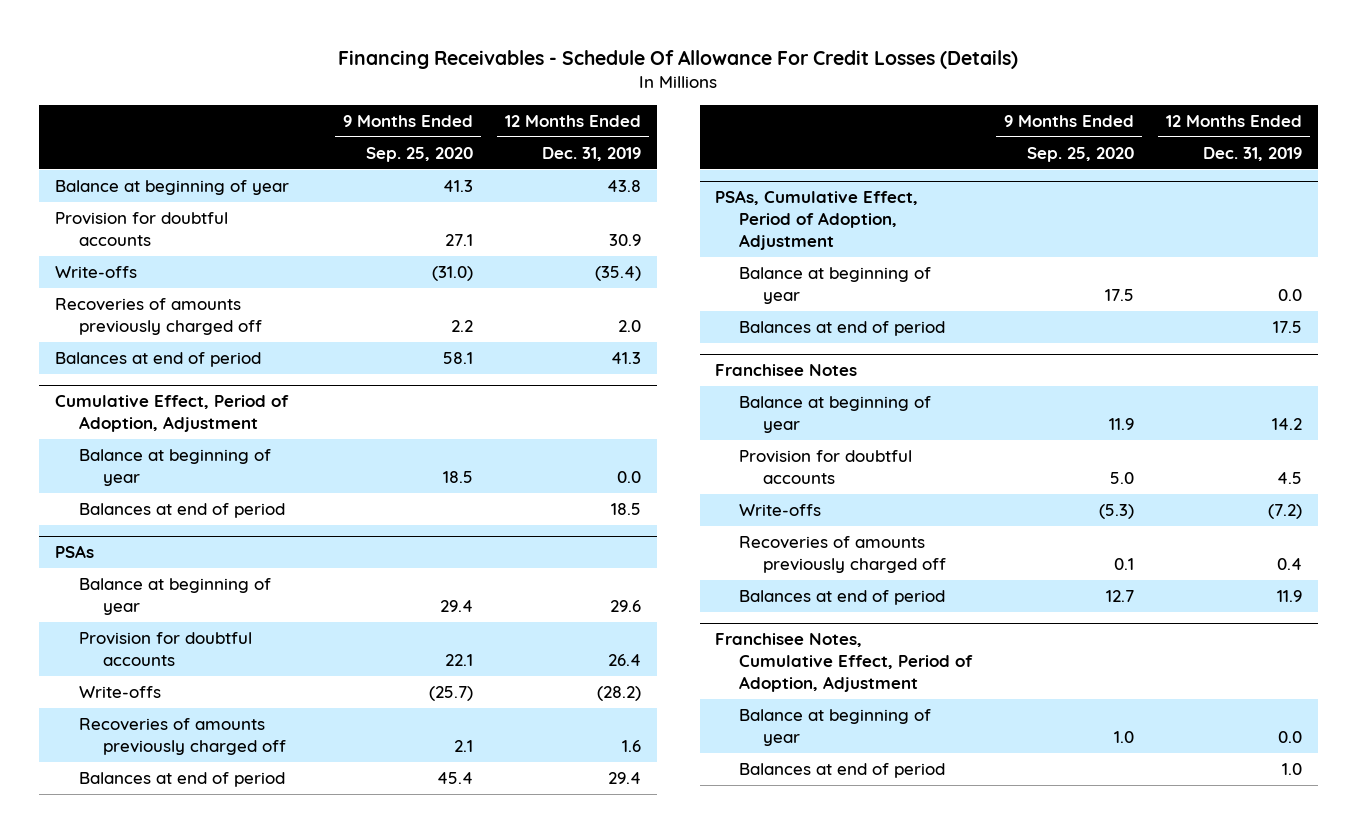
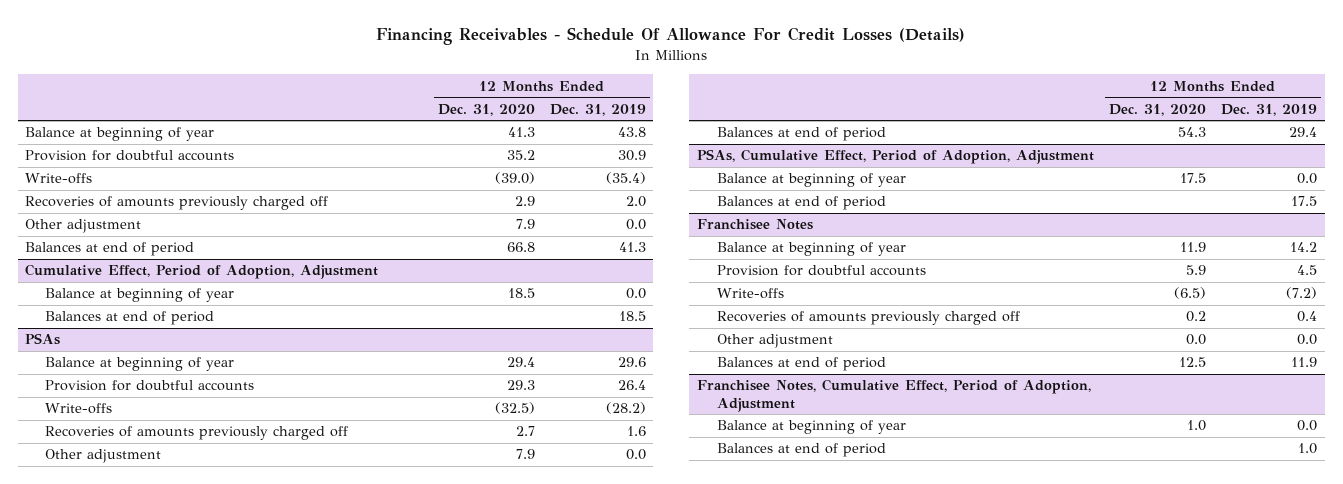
- | 9 Months Ended Sep. 25, 2020 | 12 Months Ended Dec. 31, 2019
+ | 12 Months Ended Dec. 31, 2020 | 12 Months Ended Dec. 31, 2019
+ Other adjustment | 7.9 | 0.0
@ PSAs
+ Other adjustment | 7.9 | 0.0
@ Franchisee Notes
+ Other adjustment | 0.0 | 0.0

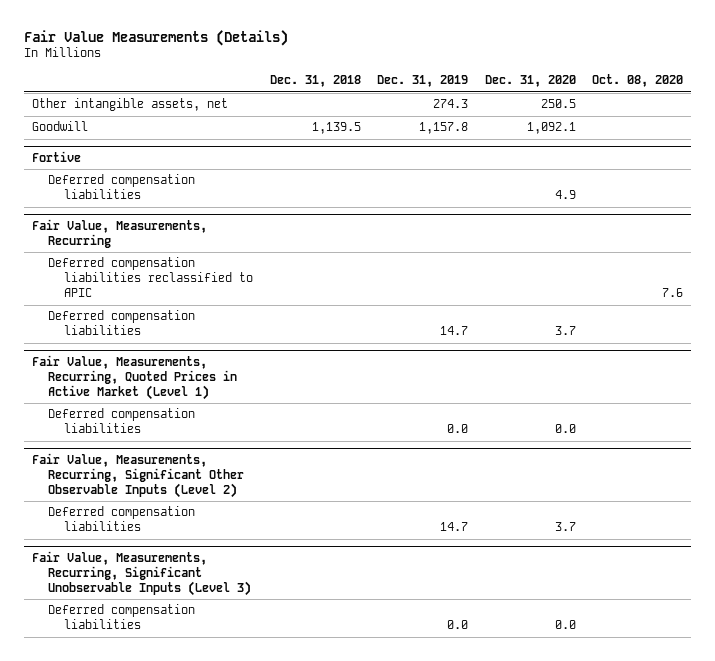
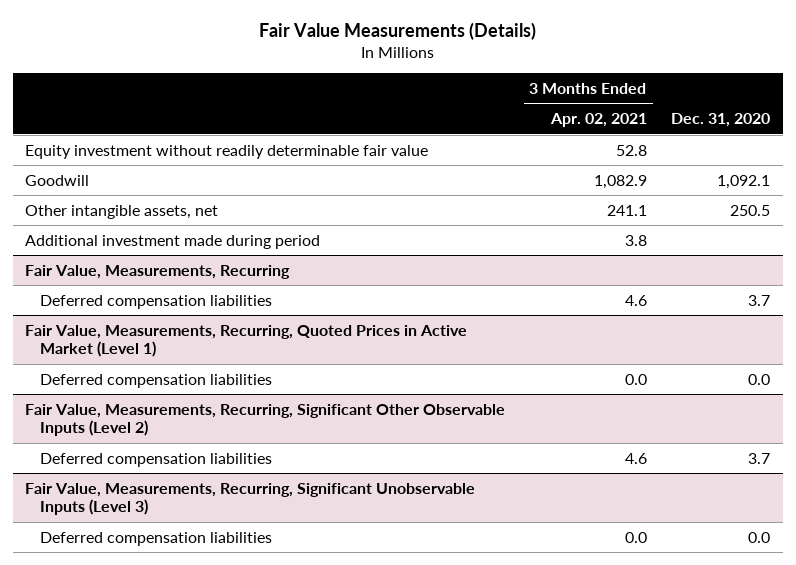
- | Dec. 31, 2018 | Dec. 31, 2019 | Dec. 31, 2020 | Oct. 08, 2020
+ | 3 Months Ended Apr. 02, 2021 | Dec. 31, 2020
+ Equity investment without readily determinable fair value | 52.8 |
- Fortive
- Deferred compensation liabilities | | | 4.9 |
moved down: Other intangible assets, net | 241.1 | 250.5
+ Additional investment made during period | 3.8 |
@ Fair Value, Measurements, Recurring
- Deferred compensation liabilities reclassified to APIC | | | | 7.6

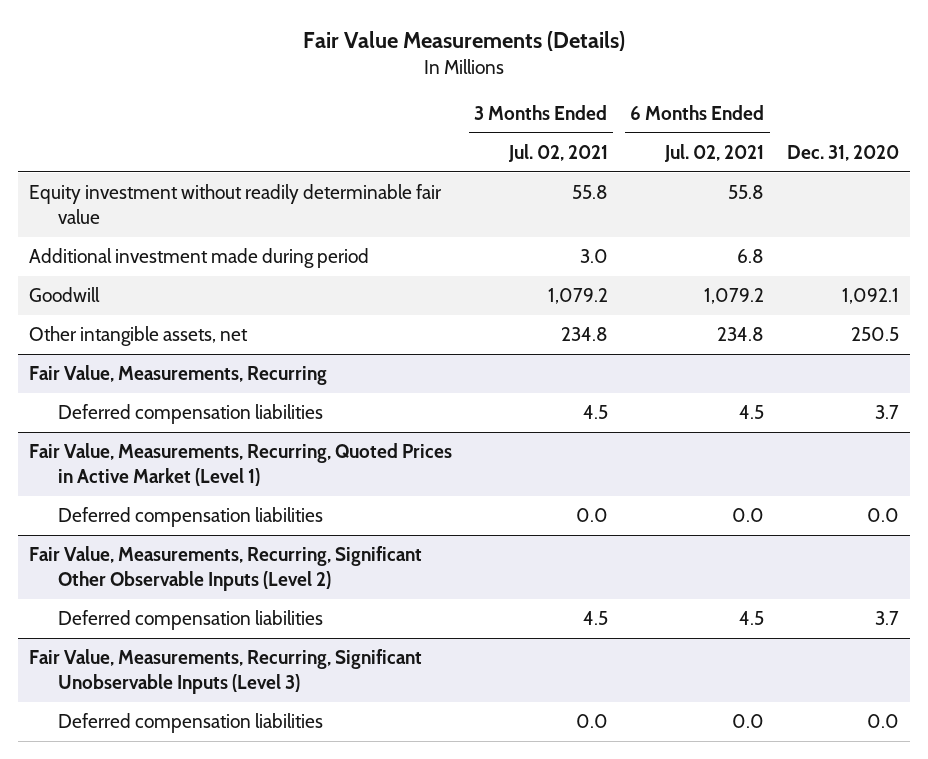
- | 3 Months Ended Apr. 02, 2021 | Dec. 31, 2020
+ | 3 Months Ended Jul. 02, 2021 | 6 Months Ended Jul. 02, 2021 | Dec. 31, 2020
moved up: Additional investment made during period | 3.0 | 6.8 |

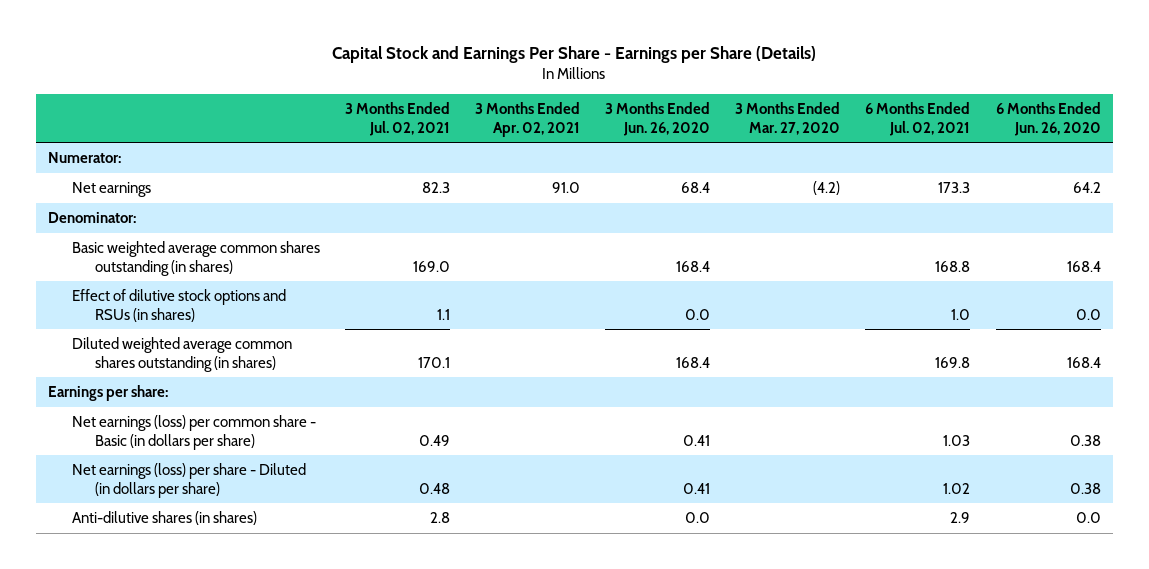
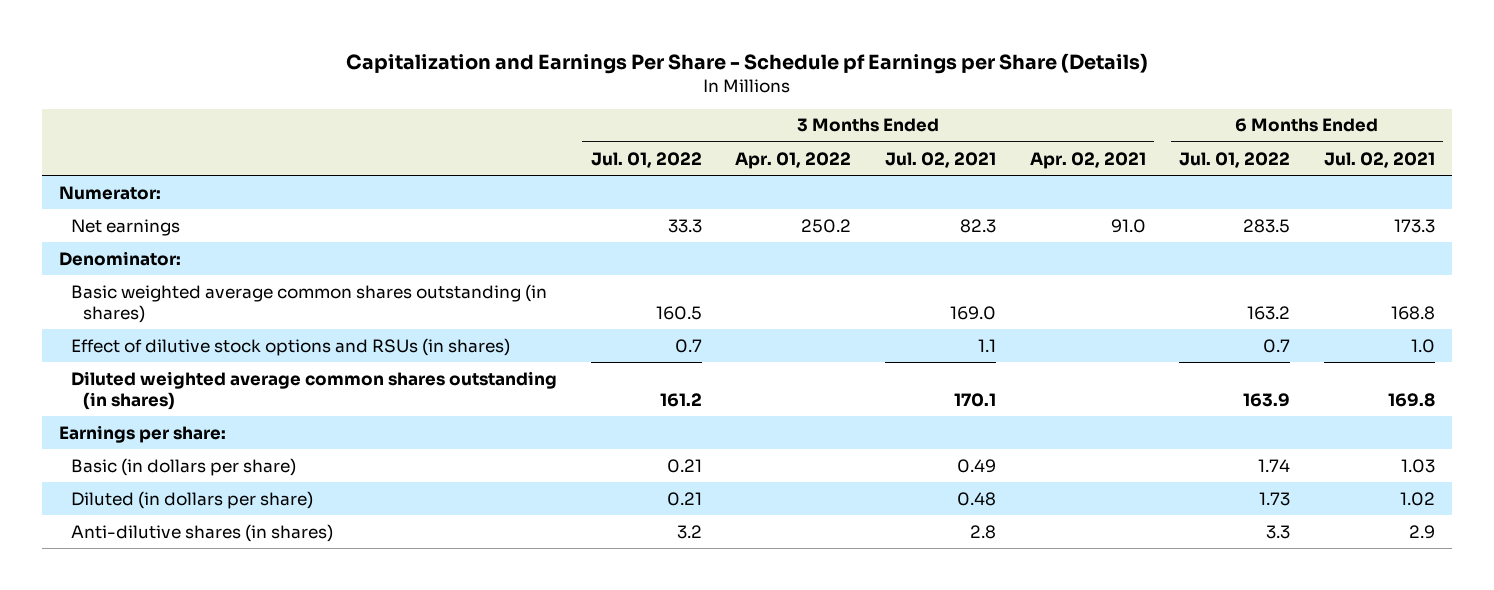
- Capital Stock and Earnings Per Share - Earnings per Share (Details)
+ Capitalization and Earnings Per Share - Schedule pf Earnings per Share (Details)
- | 3 Months Ended Jul. 02, 2021 | 3 Months Ended Apr. 02, 2021 | 3 Months Ended Jun. 26, 2020 | 3 Months Ended Mar. 27, 2020 | 6 Months Ended Jul. 02, 2021 | 6 Months Ended Jun. 26, 2020
+ | 3 Months Ended Jul. 01, 2022 | 3 Months Ended Apr. 01, 2022 | 3 Months Ended Jul. 02, 2021 | 3 Months Ended Apr. 02, 2021 | 6 Months Ended Jul. 01, 2022 | 6 Months Ended Jul. 02, 2021
- Net earnings (loss) per common share - Basic (in dollars per share) | 0.49 | | 0.41 | | 1.03 | 0.38
- Net earnings (loss) per share - Diluted (in dollars per share) | 0.48 | | 0.41 | | 1.02 | 0.38
+ Basic (in dollars per share) | 0.21 | | 0.49 | | 1.74 | 1.03
+ Diluted (in dollars per share) | 0.21 | | 0.48 | | 1.73 | 1.02

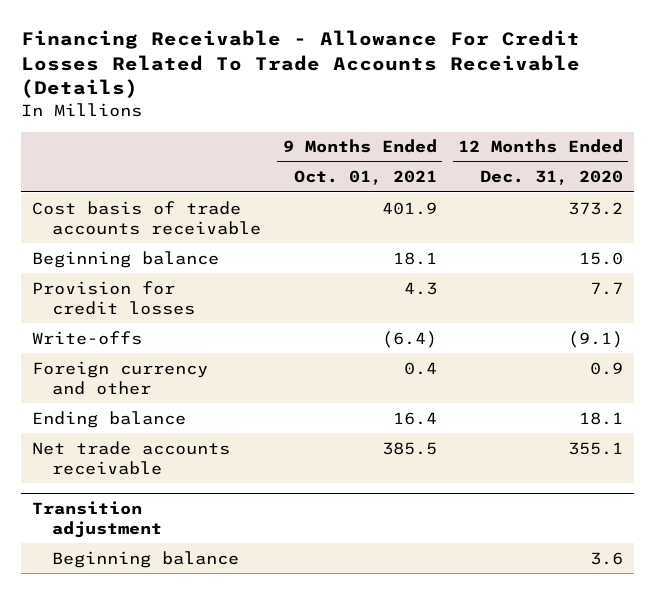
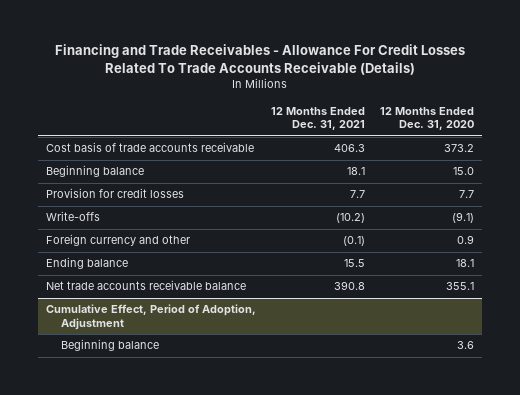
- Financing Receivable - Allowance For Credit Losses Related To Trade Accounts Receivable (Details)
+ Financing and Trade Receivables - Allowance For Credit Losses Related To Trade Accounts Receivable (Details)
- | 9 Months Ended Oct. 01, 2021 | 12 Months Ended Dec. 31, 2020
+ | 12 Months Ended Dec. 31, 2021 | 12 Months Ended Dec. 31, 2020
- Net trade accounts receivable | 385.5 | 355.1
- Transition adjustment
+ Net trade accounts receivable balance | 390.8 | 355.1
+ Cumulative Effect, Period of Adoption, Adjustment

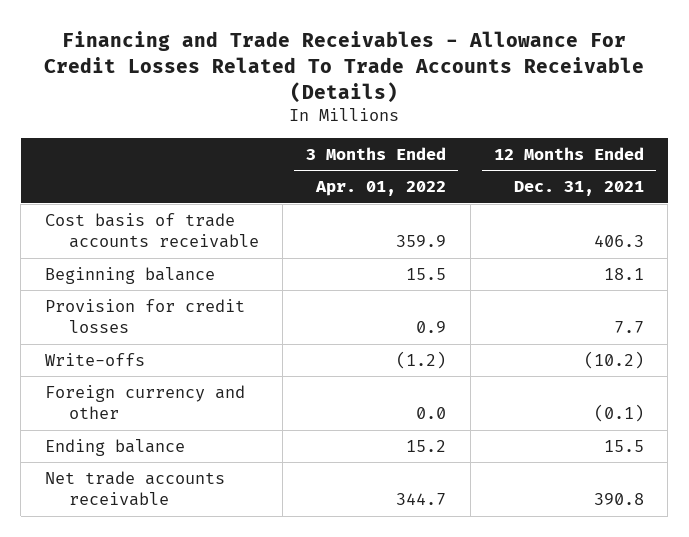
- | 12 Months Ended Dec. 31, 2021 | 12 Months Ended Dec. 31, 2020
+ | 3 Months Ended Apr. 01, 2022 | 12 Months Ended Dec. 31, 2021
- Net trade accounts receivable balance | 390.8 | 355.1
- Cumulative Effect, Period of Adoption, Adjustment
- Beginning balance | | 3.6
+ Net trade accounts receivable | 344.7 | 390.8

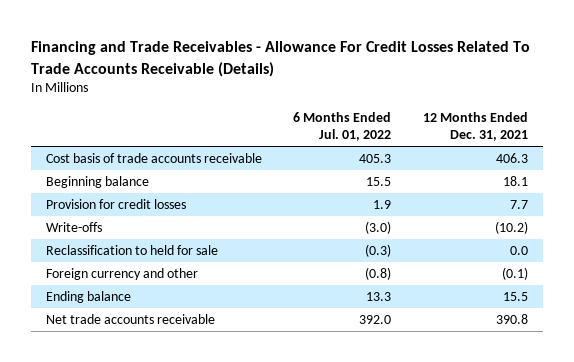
- | 3 Months Ended Apr. 01, 2022 | 12 Months Ended Dec. 31, 2021
+ | 6 Months Ended Jul. 01, 2022 | 12 Months Ended Dec. 31, 2021
+ Reclassification to held for sale | (0.3) | 0.0

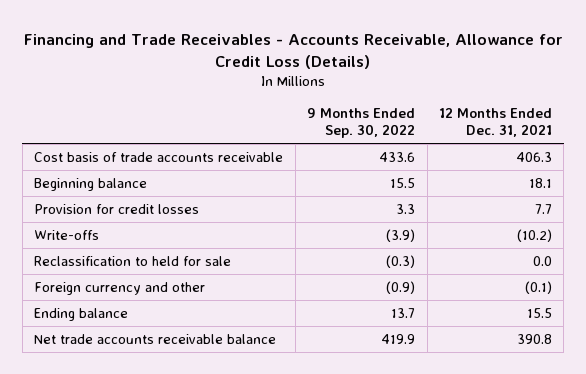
- Financing and Trade Receivables - Allowance For Credit Losses Related To Trade Accounts Receivable (Details)
+ Financing and Trade Receivables - Accounts Receivable, Allowance for Credit Loss (Details)
- | 6 Months Ended Jul. 01, 2022 | 12 Months Ended Dec. 31, 2021
+ | 9 Months Ended Sep. 30, 2022 | 12 Months Ended Dec. 31, 2021
- Net trade accounts receivable | 392.0 | 390.8
+ Net trade accounts receivable balance | 419.9 | 390.8

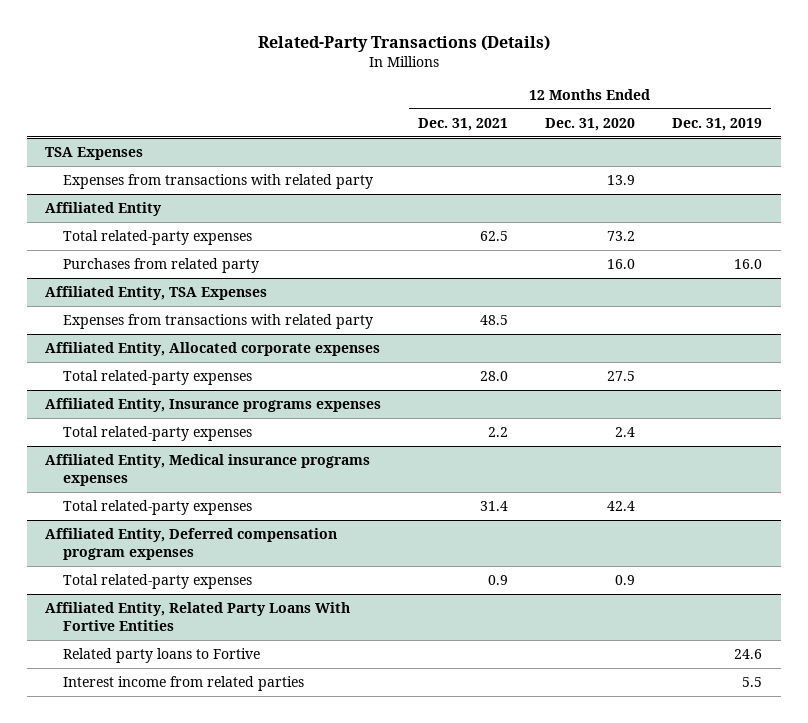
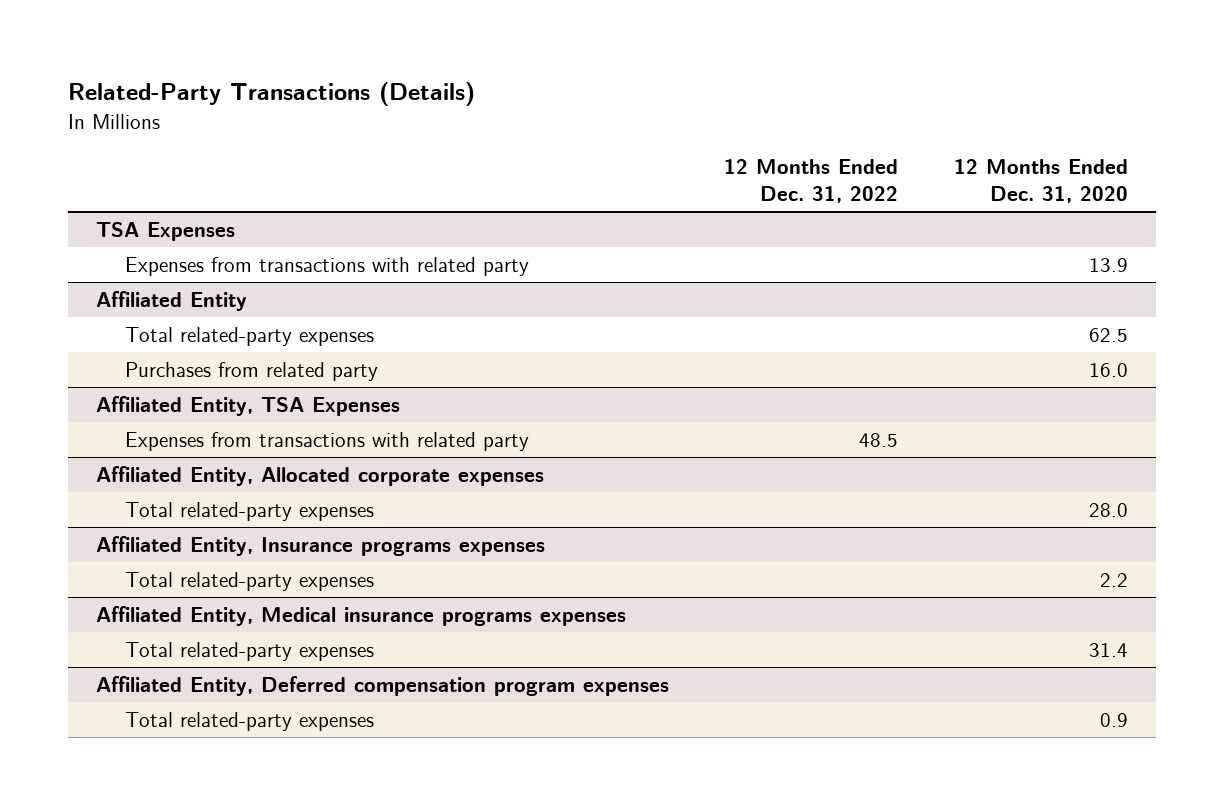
- | 12 Months Ended Dec. 31, 2021 | 12 Months Ended Dec. 31, 2020 | 12 Months Ended Dec. 31, 2019
+ | 12 Months Ended Dec. 31, 2022 | 12 Months Ended Dec. 31, 2020
@ Affiliated Entity
- Total related-party expenses | 62.5 | 73.2 |
+ Total related-party expenses | | 62.5
@ Affiliated Entity, Allocated corporate expenses
- Total related-party expenses | 28.0 | 27.5 |
+ Total related-party expenses | | 28.0
@ Affiliated Entity, Insurance programs expenses
- Total related-party expenses | 2.2 | 2.4 |
+ Total related-party expenses | | 2.2
@ Affiliated Entity, Medical insurance programs expenses
- Total related-party expenses | 31.4 | 42.4 |
+ Total related-party expenses | | 31.4
- Affiliated Entity, Related Party Loans With Fortive Entities
- Related party loans to Fortive | | | 24.6
- Interest income from related parties | | | 5.5

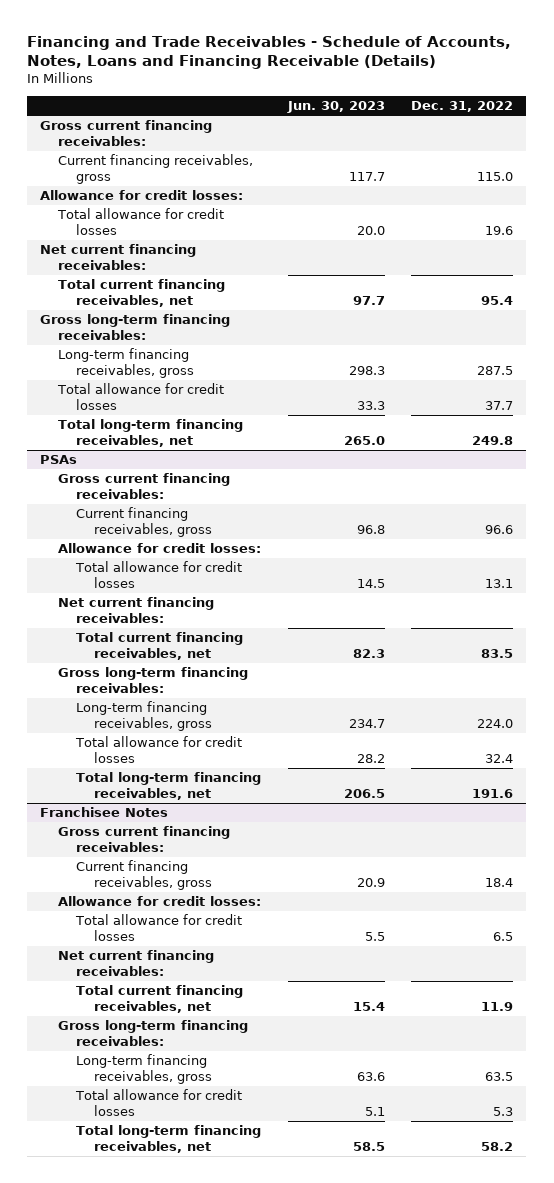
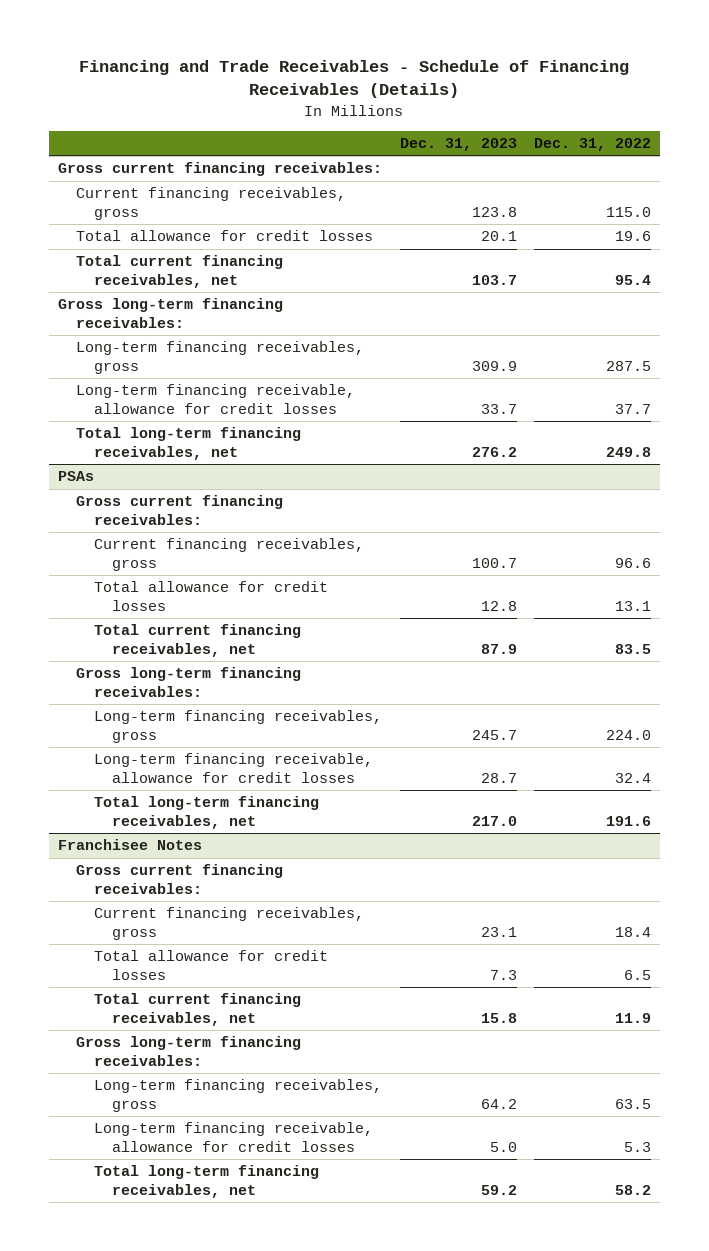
- Financing and Trade Receivables - Schedule of Accounts, Notes, Loans and Financing Receivable (Details)
+ Financing and Trade Receivables - Schedule of Financing Receivables (Details)
- | Jun. 30, 2023 | Dec. 31, 2022
+ | Dec. 31, 2023 | Dec. 31, 2022
- Allowance for credit losses:
- Net current financing receivables:
- Total allowance for credit losses | 33.3 | 37.7
+ Long-term financing receivable, allowance for credit losses | 33.7 | 37.7
@ PSAs
- Allowance for credit losses:
- Net current financing receivables:
- Total allowance for credit losses | 28.2 | 32.4
+ Long-term financing receivable, allowance for credit losses | 28.7 | 32.4
@ Franchisee Notes
- Allowance for credit losses:
- Net current financing receivables:
- Total allowance for credit losses | 5.1 | 5.3
+ Long-term financing receivable, allowance for credit losses | 5.0 | 5.3

